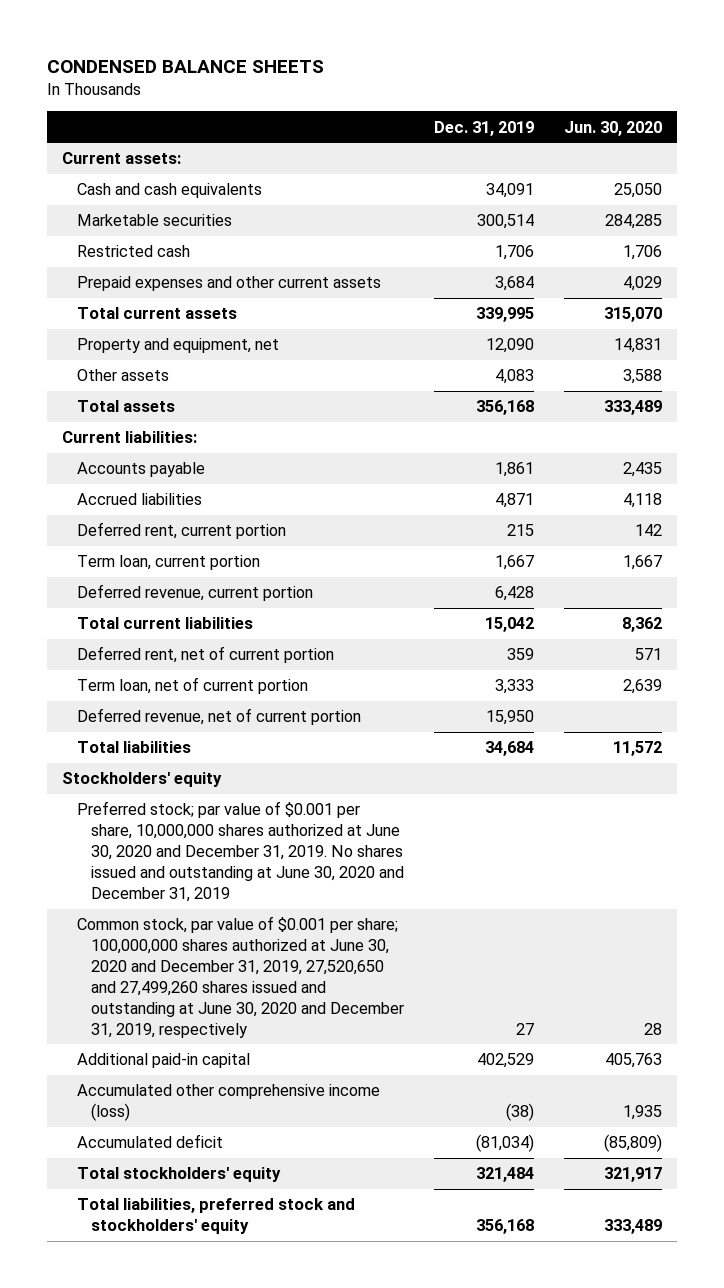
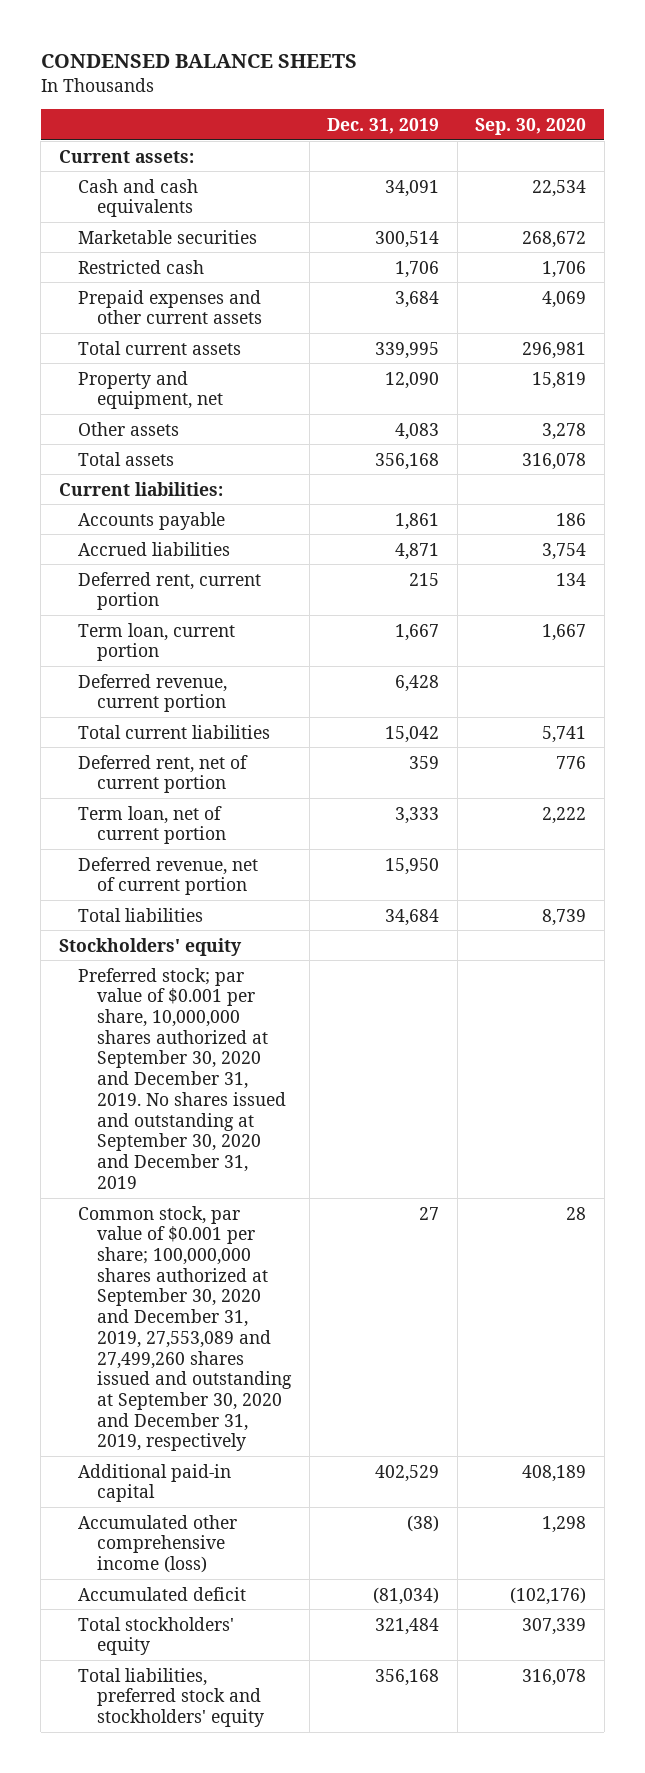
- | Dec. 31, 2019 | Jun. 30, 2020
+ | Dec. 31, 2019 | Sep. 30, 2020
- Preferred stock; par value of $0.001 per share, 10,000,000 shares authorized at June 30, 2020 and December 31, 2019. No shares issued and outstanding at June 30, 2020 and December 31, 2019
- Common stock, par value of $0.001 per share; 100,000,000 shares authorized at June 30, 2020 and December 31, 2019, 27,520,650 and 27,499,260 shares issued and outstanding at June 30, 2020 and December 31, 2019, respectively | 27 | 28
+ Preferred stock; par value of $0.001 per share, 10,000,000 shares authorized at September 30, 2020 and December 31, 2019. No shares issued and outstanding at September 30, 2020 and December 31, 2019
+ Common stock, par value of $0.001 per share; 100,000,000 shares authorized at September 30, 2020 and December 31, 2019, 27,553,089 and 27,499,260 shares issued and outstanding at September 30, 2020 and December 31, 2019, respectively | 27 | 28

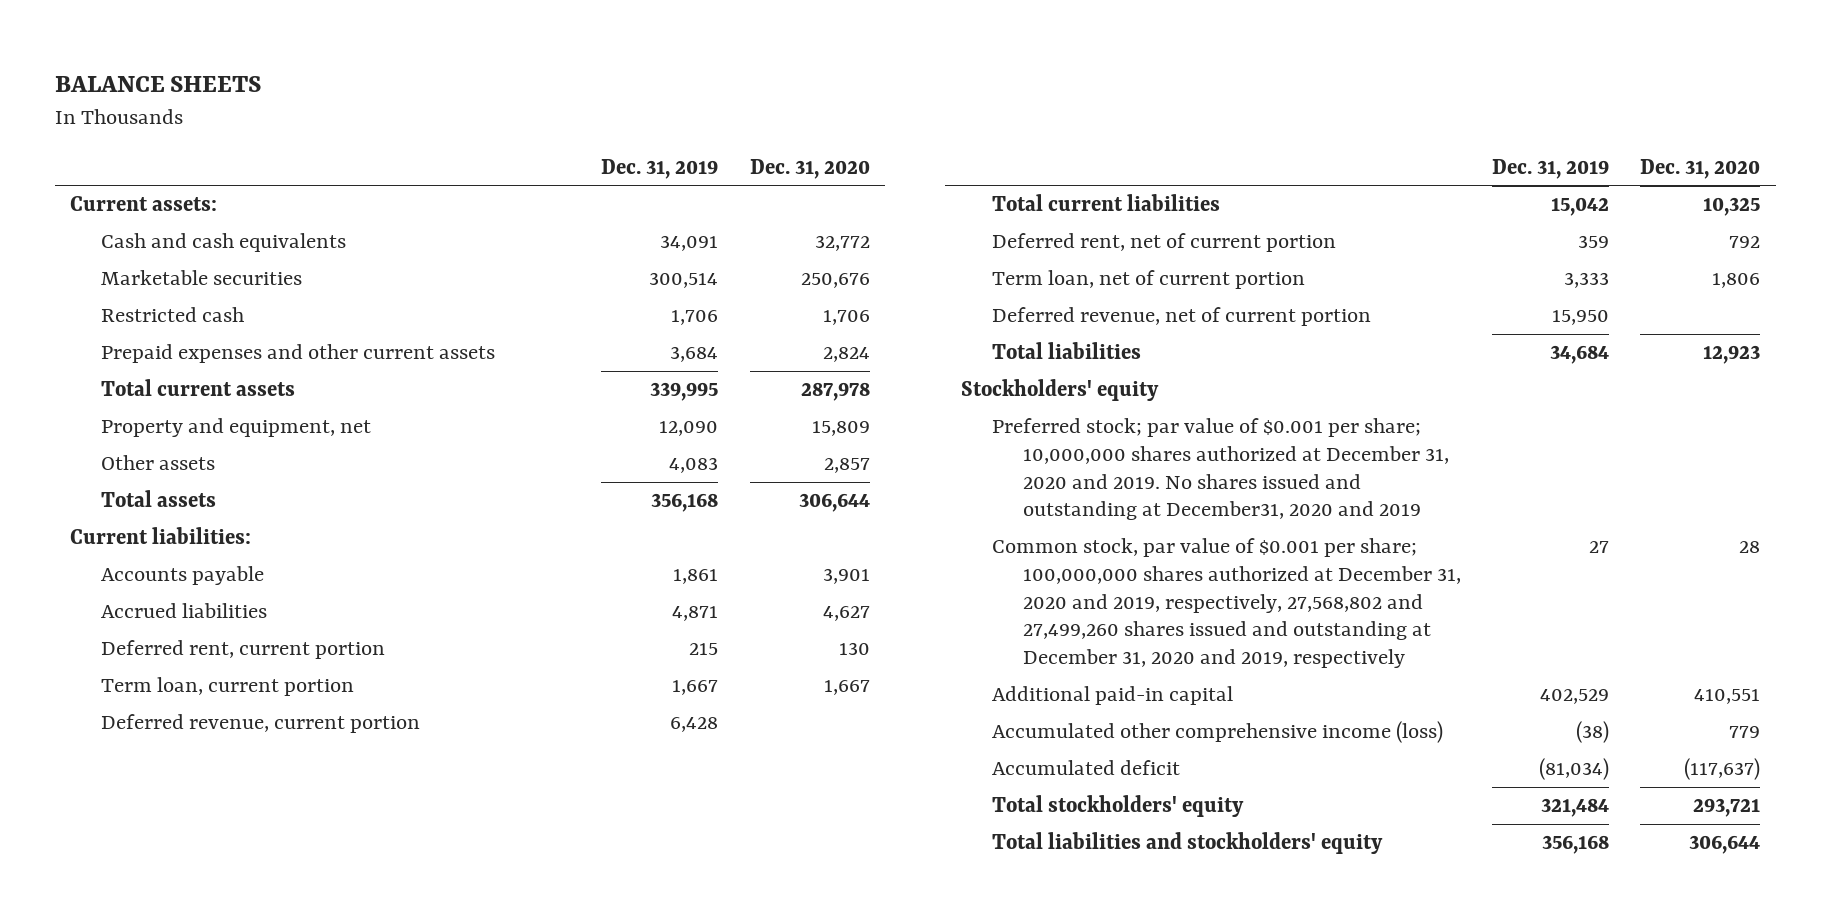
- CONDENSED BALANCE SHEETS
+ BALANCE SHEETS
- | Dec. 31, 2019 | Sep. 30, 2020
+ | Dec. 31, 2019 | Dec. 31, 2020
- Preferred stock; par value of $0.001 per share, 10,000,000 shares authorized at September 30, 2020 and December 31, 2019. No shares issued and outstanding at September 30, 2020 and December 31, 2019
- Common stock, par value of $0.001 per share; 100,000,000 shares authorized at September 30, 2020 and December 31, 2019, 27,553,089 and 27,499,260 shares issued and outstanding at September 30, 2020 and December 31, 2019, respectively | 27 | 28
+ Preferred stock; par value of $0.001 per share; 10,000,000 shares authorized at December 31, 2020 and 2019. No shares issued and outstanding at December31, 2020 and 2019
+ Common stock, par value of $0.001 per share; 100,000,000 shares authorized at December 31, 2020 and 2019, respectively, 27,568,802 and 27,499,260 shares issued and outstanding at December 31, 2020 and 2019, respectively | 27 | 28
- Total liabilities, preferred stock and stockholders' equity | 356,168 | 316,078
+ Total liabilities and stockholders' equity | 356,168 | 306,644

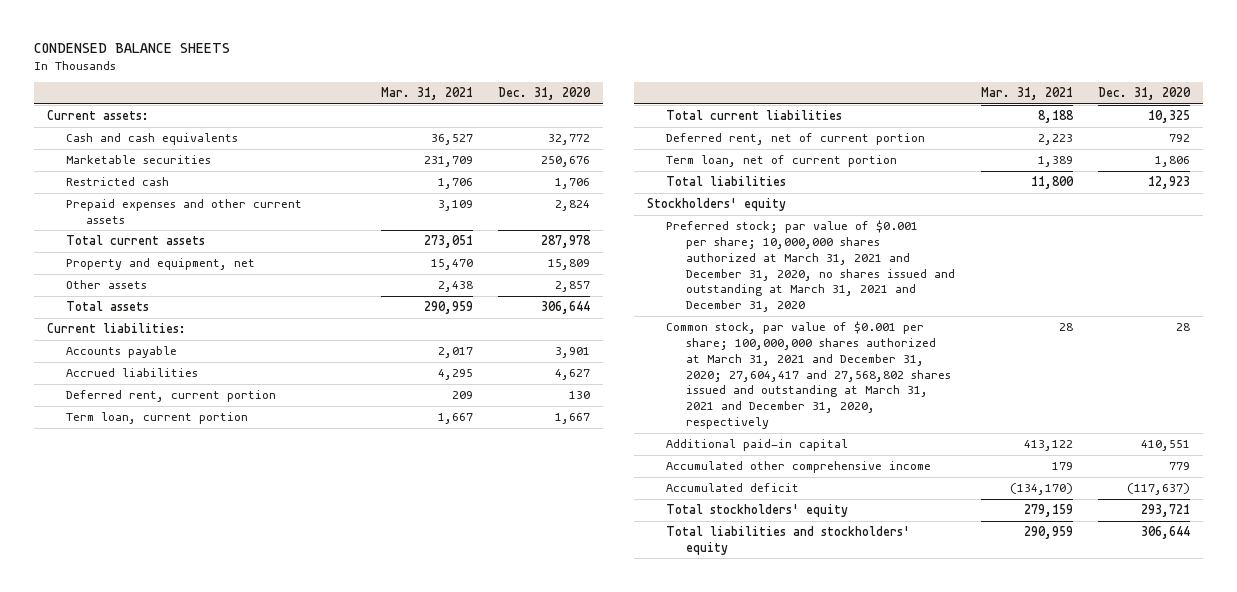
- BALANCE SHEETS
+ CONDENSED BALANCE SHEETS
- | Dec. 31, 2019 | Dec. 31, 2020
+ | Mar. 31, 2021 | Dec. 31, 2020
- Deferred revenue, current portion | 6,428 |
- Deferred revenue, net of current portion | 15,950 |
- Preferred stock; par value of $0.001 per share; 10,000,000 shares authorized at December 31, 2020 and 2019. No shares issued and outstanding at December31, 2020 and 2019
- Common stock, par value of $0.001 per share; 100,000,000 shares authorized at December 31, 2020 and 2019, respectively, 27,568,802 and 27,499,260 shares issued and outstanding at December 31, 2020 and 2019, respectively | 27 | 28
+ Preferred stock; par value of $0.001 per share; 10,000,000 shares authorized at March 31, 2021 and December 31, 2020, no shares issued and outstanding at March 31, 2021 and December 31, 2020
+ Common stock, par value of $0.001 per share; 100,000,000 shares authorized at March 31, 2021 and December 31, 2020; 27,604,417 and 27,568,802 shares issued and outstanding at March 31, 2021 and December 31, 2020, respectively | 28 | 28
- Accumulated other comprehensive income (loss) | (38) | 779
+ Accumulated other comprehensive income | 179 | 779

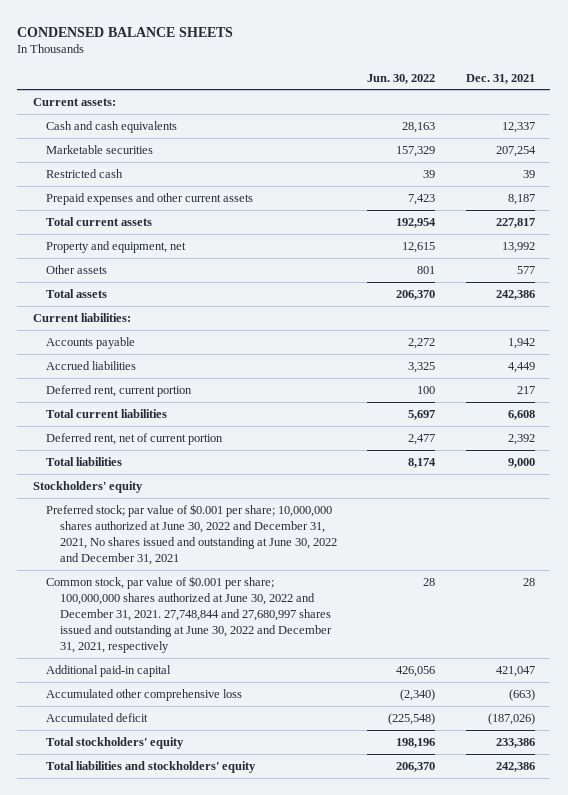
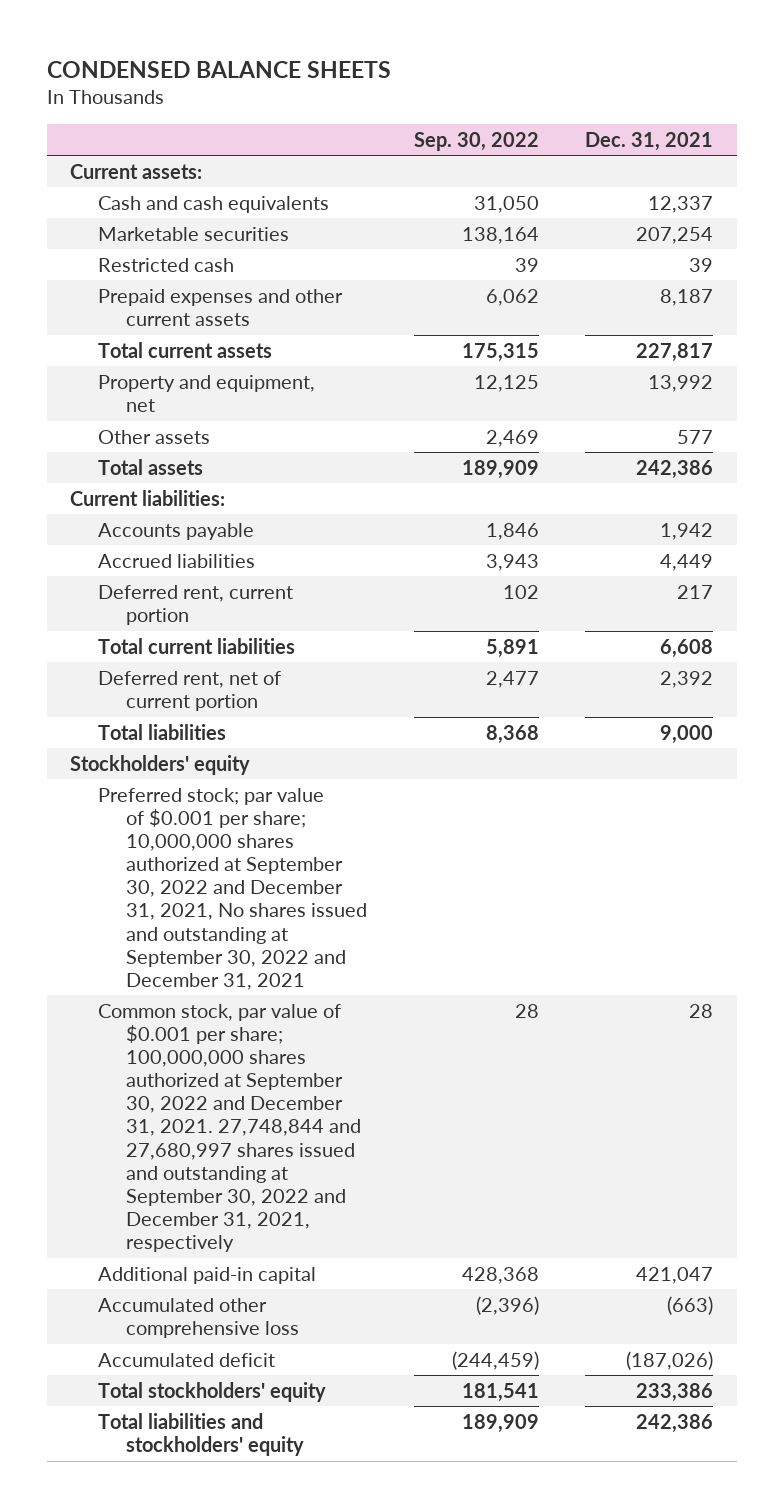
- | Jun. 30, 2022 | Dec. 31, 2021
+ | Sep. 30, 2022 | Dec. 31, 2021
- Preferred stock; par value of $0.001 per share; 10,000,000 shares authorized at June 30, 2022 and December 31, 2021, No shares issued and outstanding at June 30, 2022 and December 31, 2021
- Common stock, par value of $0.001 per share; 100,000,000 shares authorized at June 30, 2022 and December 31, 2021. 27,748,844 and 27,680,997 shares issued and outstanding at June 30, 2022 and December 31, 2021, respectively | 28 | 28
+ Preferred stock; par value of $0.001 per share; 10,000,000 shares authorized at September 30, 2022 and December 31, 2021, No shares issued and outstanding at September 30, 2022 and December 31, 2021
+ Common stock, par value of $0.001 per share; 100,000,000 shares authorized at September 30, 2022 and December 31, 2021. 27,748,844 and 27,680,997 shares issued and outstanding at September 30, 2022 and December 31, 2021, respectively | 28 | 28

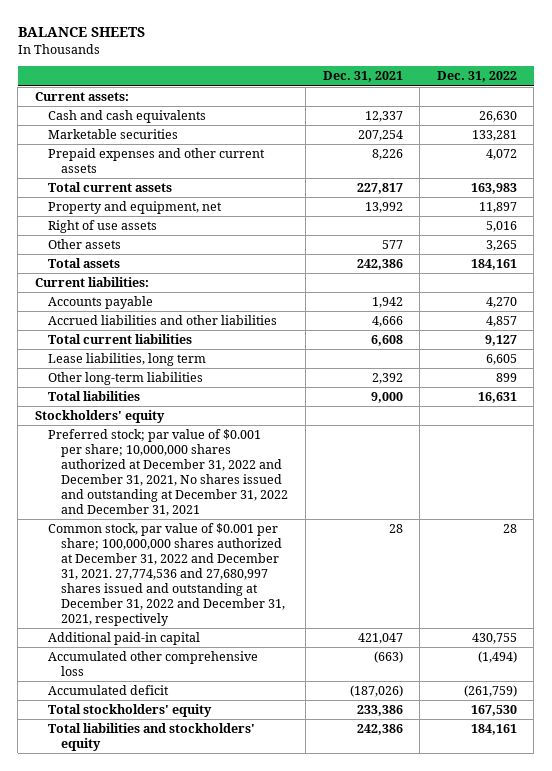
- CONDENSED BALANCE SHEETS
+ BALANCE SHEETS
- | Sep. 30, 2022 | Dec. 31, 2021
+ | Dec. 31, 2021 | Dec. 31, 2022
- Restricted cash | 39 | 39
- Prepaid expenses and other current assets | 6,062 | 8,187
+ Prepaid expenses and other current assets | 8,226 | 4,072
+ Right of use assets | | 5,016
- Accrued liabilities | 3,943 | 4,449
- Deferred rent, current portion | 102 | 217
+ Accrued liabilities and other liabilities | 4,666 | 4,857
- Deferred rent, net of current portion | 2,477 | 2,392
+ Lease liabilities, long term | | 6,605
+ Other long-term liabilities | 2,392 | 899
- Preferred stock; par value of $0.001 per share; 10,000,000 shares authorized at September 30, 2022 and December 31, 2021, No shares issued and outstanding at September 30, 2022 and December 31, 2021
- Common stock, par value of $0.001 per share; 100,000,000 shares authorized at September 30, 2022 and December 31, 2021. 27,748,844 and 27,680,997 shares issued and outstanding at September 30, 2022 and December 31, 2021, respectively | 28 | 28
+ Preferred stock; par value of $0.001 per share; 10,000,000 shares authorized at December 31, 2022 and December 31, 2021, No shares issued and outstanding at December 31, 2022 and December 31, 2021
+ Common stock, par value of $0.001 per share; 100,000,000 shares authorized at December 31, 2022 and December 31, 2021. 27,774,536 and 27,680,997 shares issued and outstanding at December 31, 2022 and December 31, 2021, respectively | 28 | 28

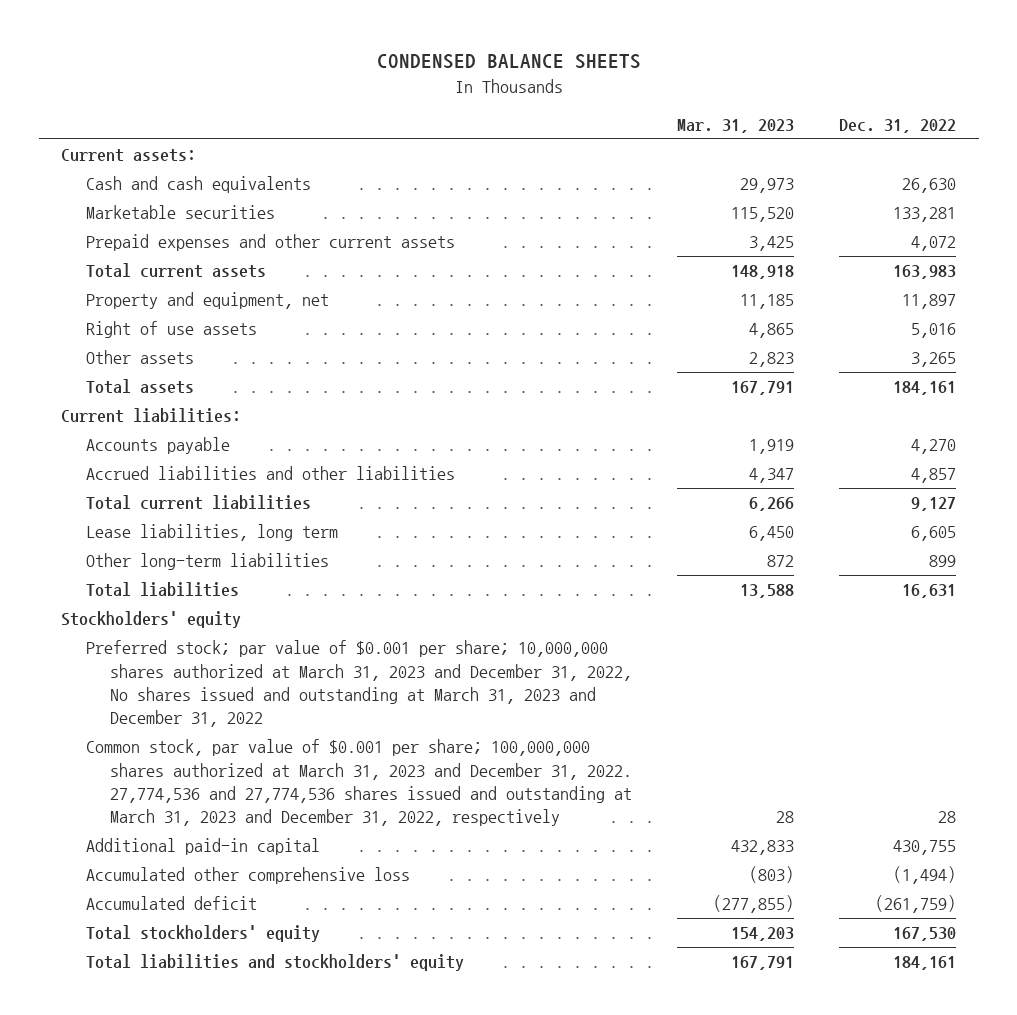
- BALANCE SHEETS
+ CONDENSED BALANCE SHEETS
- | Dec. 31, 2021 | Dec. 31, 2022
+ | Mar. 31, 2023 | Dec. 31, 2022
- Preferred stock; par value of $0.001 per share; 10,000,000 shares authorized at December 31, 2022 and December 31, 2021, No shares issued and outstanding at December 31, 2022 and December 31, 2021
- Common stock, par value of $0.001 per share; 100,000,000 shares authorized at December 31, 2022 and December 31, 2021. 27,774,536 and 27,680,997 shares issued and outstanding at December 31, 2022 and December 31, 2021, respectively | 28 | 28
+ Preferred stock; par value of $0.001 per share; 10,000,000 shares authorized at March 31, 2023 and December 31, 2022, No shares issued and outstanding at March 31, 2023 and December 31, 2022
+ Common stock, par value of $0.001 per share; 100,000,000 shares authorized at March 31, 2023 and December 31, 2022. 27,774,536 and 27,774,536 shares issued and outstanding at March 31, 2023 and December 31, 2022, respectively | 28 | 28

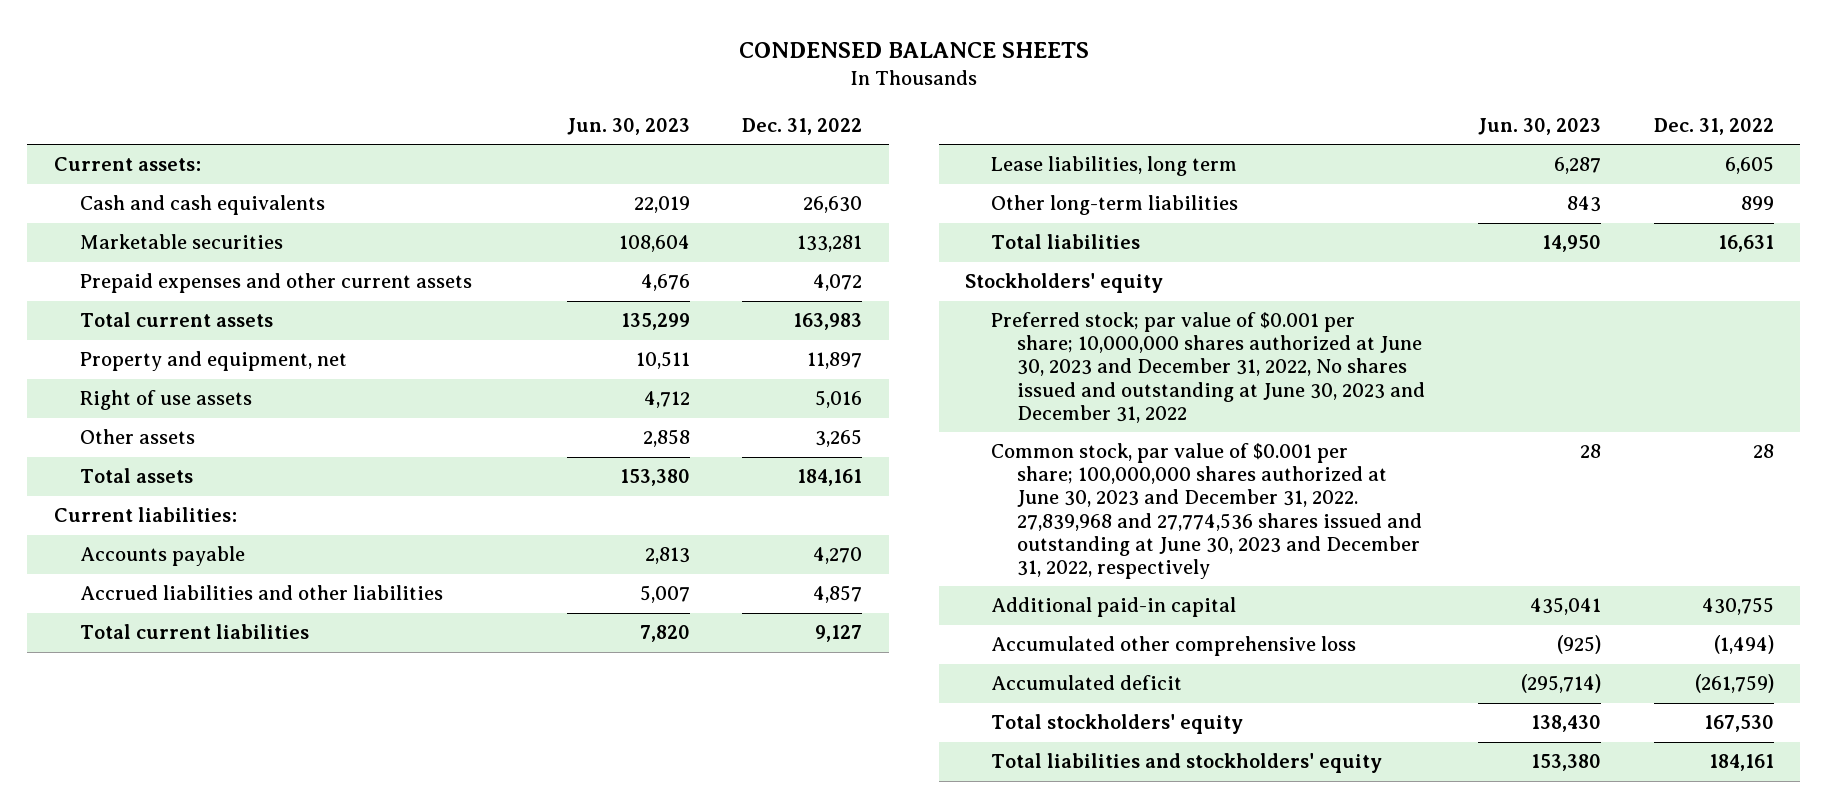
- | Mar. 31, 2023 | Dec. 31, 2022
+ | Jun. 30, 2023 | Dec. 31, 2022
- Preferred stock; par value of $0.001 per share; 10,000,000 shares authorized at March 31, 2023 and December 31, 2022, No shares issued and outstanding at March 31, 2023 and December 31, 2022
- Common stock, par value of $0.001 per share; 100,000,000 shares authorized at March 31, 2023 and December 31, 2022. 27,774,536 and 27,774,536 shares issued and outstanding at March 31, 2023 and December 31, 2022, respectively | 28 | 28
+ Preferred stock; par value of $0.001 per share; 10,000,000 shares authorized at June 30, 2023 and December 31, 2022, No shares issued and outstanding at June 30, 2023 and December 31, 2022
+ Common stock, par value of $0.001 per share; 100,000,000 shares authorized at June 30, 2023 and December 31, 2022. 27,839,968 and 27,774,536 shares issued and outstanding at June 30, 2023 and December 31, 2022, respectively | 28 | 28

